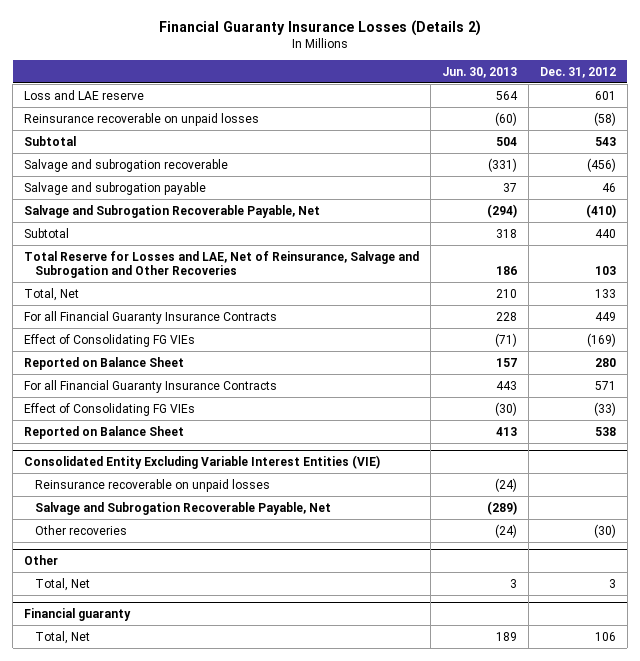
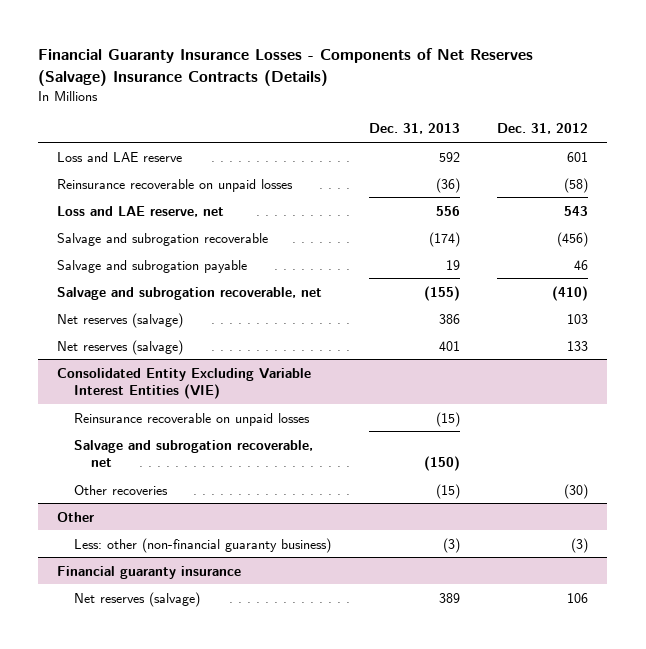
- Financial Guaranty Insurance Losses (Details 2)
+ Financial Guaranty Insurance Losses - Components of Net Reserves (Salvage) Insurance Contracts (Details)
- | Jun. 30, 2013 | Dec. 31, 2012
+ | Dec. 31, 2013 | Dec. 31, 2012
- Subtotal | 504 | 543
+ Loss and LAE reserve, net | 556 | 543
- Salvage and Subrogation Recoverable Payable, Net | (294) | (410)
- Subtotal | 318 | 440
- Total Reserve for Losses and LAE, Net of Reinsurance, Salvage and Subrogation and Other Recoveries | 186 | 103
- Total, Net | 210 | 133
- For all Financial Guaranty Insurance Contracts | 228 | 449
- Effect of Consolidating FG VIEs | (71) | (169)
- Reported on Balance Sheet | 157 | 280
- For all Financial Guaranty Insurance Contracts | 443 | 571
- Effect of Consolidating FG VIEs | (30) | (33)
- Reported on Balance Sheet | 413 | 538
+ Salvage and subrogation recoverable, net | (155) | (410)
+ Net reserves (salvage) | 386 | 103
+ Net reserves (salvage) | 401 | 133
@ Consolidated Entity Excluding Variable Interest Entities (VIE)
- Salvage and Subrogation Recoverable Payable, Net | (289) |
+ Salvage and subrogation recoverable, net | (150) |
@ Other
- Total, Net | 3 | 3
- Financial guaranty
- Total, Net | 189 | 106
@ Other
+ Less: other (non-financial guaranty business) | (3) | (3)
+ Financial guaranty insurance
+ Net reserves (salvage) | 389 | 106

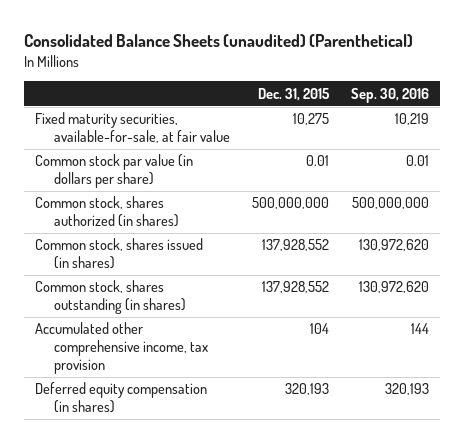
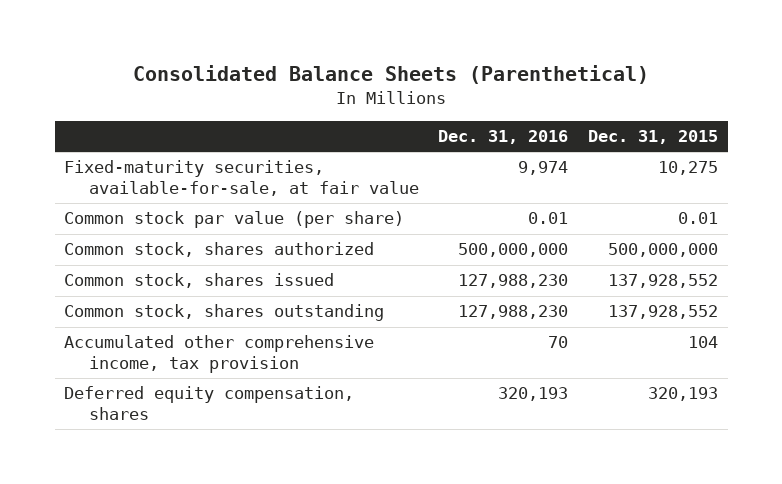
- Consolidated Balance Sheets (unaudited) (Parenthetical)
+ Consolidated Balance Sheets (Parenthetical)
- | Dec. 31, 2015 | Sep. 30, 2016
+ | Dec. 31, 2016 | Dec. 31, 2015
- Fixed maturity securities, available-for-sale, at fair value | 10,275 | 10,219
- Common stock par value (in dollars per share) | 0.01 | 0.01
- Common stock, shares authorized (in shares) | 500,000,000 | 500,000,000
- Common stock, shares issued (in shares) | 137,928,552 | 130,972,620
- Common stock, shares outstanding (in shares) | 137,928,552 | 130,972,620
+ Fixed-maturity securities, available-for-sale, at fair value | 9,974 | 10,275
+ Common stock par value (per share) | 0.01 | 0.01
+ Common stock, shares authorized | 500,000,000 | 500,000,000
+ Common stock, shares issued | 127,988,230 | 137,928,552
+ Common stock, shares outstanding | 127,988,230 | 137,928,552
- Deferred equity compensation (in shares) | 320,193 | 320,193
+ Deferred equity compensation, shares | 320,193 | 320,193

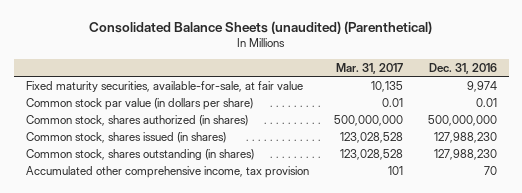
- Consolidated Balance Sheets (Parenthetical)
+ Consolidated Balance Sheets (unaudited) (Parenthetical)
- | Dec. 31, 2016 | Dec. 31, 2015
+ | Mar. 31, 2017 | Dec. 31, 2016
- Fixed-maturity securities, available-for-sale, at fair value | 9,974 | 10,275
- Common stock par value (per share) | 0.01 | 0.01
- Common stock, shares authorized | 500,000,000 | 500,000,000
- Common stock, shares issued | 127,988,230 | 137,928,552
- Common stock, shares outstanding | 127,988,230 | 137,928,552
+ Fixed maturity securities, available-for-sale, at fair value | 10,135 | 9,974
+ Common stock par value (in dollars per share) | 0.01 | 0.01
+ Common stock, shares authorized (in shares) | 500,000,000 | 500,000,000
+ Common stock, shares issued (in shares) | 123,028,528 | 127,988,230
+ Common stock, shares outstanding (in shares) | 123,028,528 | 127,988,230
- Deferred equity compensation, shares | 320,193 | 320,193

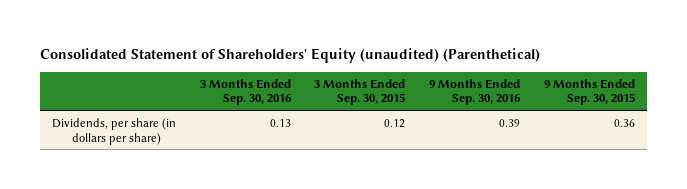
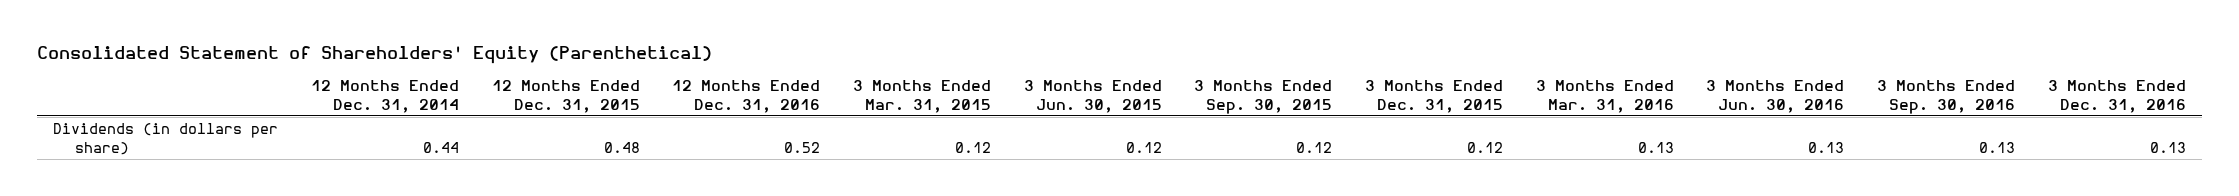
- Consolidated Statement of Shareholders' Equity (unaudited) (Parenthetical)
+ Consolidated Statement of Shareholders' Equity (Parenthetical)
- | 3 Months Ended Sep. 30, 2016 | 3 Months Ended Sep. 30, 2015 | 9 Months Ended Sep. 30, 2016 | 9 Months Ended Sep. 30, 2015
+ | 12 Months Ended Dec. 31, 2014 | 12 Months Ended Dec. 31, 2015 | 12 Months Ended Dec. 31, 2016 | 3 Months Ended Mar. 31, 2015 | 3 Months Ended Jun. 30, 2015 | 3 Months Ended Sep. 30, 2015 | 3 Months Ended Dec. 31, 2015 | 3 Months Ended Mar. 31, 2016 | 3 Months Ended Jun. 30, 2016 | 3 Months Ended Sep. 30, 2016 | 3 Months Ended Dec. 31, 2016
- Dividends, per share (in dollars per share) | 0.13 | 0.12 | 0.39 | 0.36
+ Dividends (in dollars per share) | 0.44 | 0.48 | 0.52 | 0.12 | 0.12 | 0.12 | 0.12 | 0.13 | 0.13 | 0.13 | 0.13

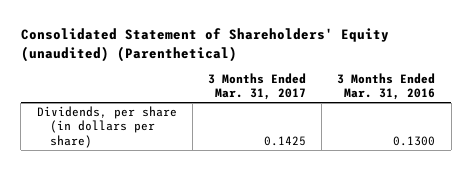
- Consolidated Statement of Shareholders' Equity (Parenthetical)
+ Consolidated Statement of Shareholders' Equity (unaudited) (Parenthetical)
- | 12 Months Ended Dec. 31, 2014 | 12 Months Ended Dec. 31, 2015 | 12 Months Ended Dec. 31, 2016 | 3 Months Ended Mar. 31, 2015 | 3 Months Ended Jun. 30, 2015 | 3 Months Ended Sep. 30, 2015 | 3 Months Ended Dec. 31, 2015 | 3 Months Ended Mar. 31, 2016 | 3 Months Ended Jun. 30, 2016 | 3 Months Ended Sep. 30, 2016 | 3 Months Ended Dec. 31, 2016
+ | 3 Months Ended Mar. 31, 2017 | 3 Months Ended Mar. 31, 2016
- Dividends (in dollars per share) | 0.44 | 0.48 | 0.52 | 0.12 | 0.12 | 0.12 | 0.12 | 0.13 | 0.13 | 0.13 | 0.13
+ Dividends, per share (in dollars per share) | 0.1425 | 0.1300

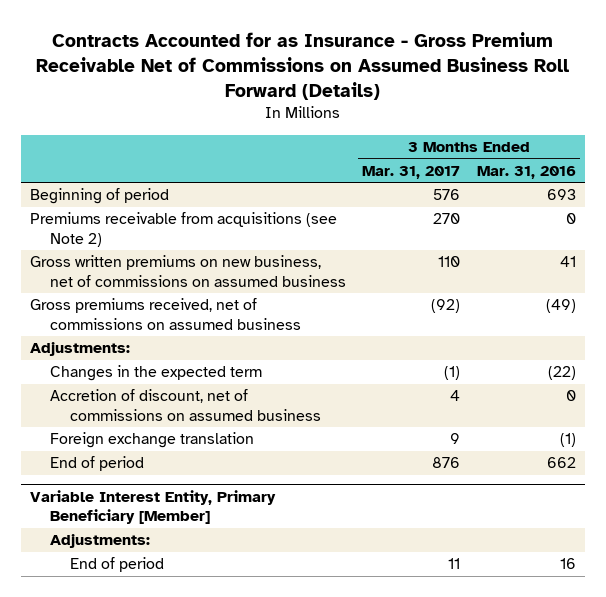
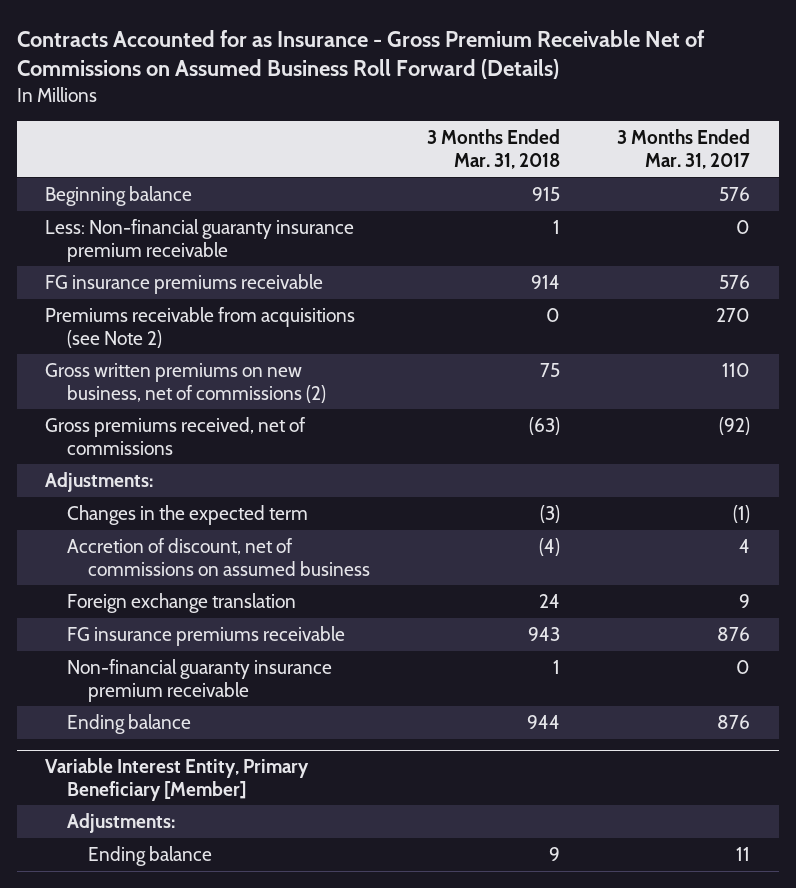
- | 3 Months Ended Mar. 31, 2017 | 3 Months Ended Mar. 31, 2016
+ | 3 Months Ended Mar. 31, 2018 | 3 Months Ended Mar. 31, 2017
- Beginning of period | 576 | 693
+ Beginning balance | 915 | 576
+ Less: Non-financial guaranty insurance premium receivable | 1 | 0
+ FG insurance premiums receivable | 914 | 576
- Gross written premiums on new business, net of commissions on assumed business | 110 | 41
- Gross premiums received, net of commissions on assumed business | (92) | (49)
+ Gross written premiums on new business, net of commissions (2) | 75 | 110
+ Gross premiums received, net of commissions | (63) | (92)
- End of period | 876 | 662
+ FG insurance premiums receivable | 943 | 876
+ Non-financial guaranty insurance premium receivable | 1 | 0
+ Ending balance | 944 | 876
@ Variable Interest Entity, Primary Beneficiary [Member]
- End of period | 11 | 16
+ Ending balance | 9 | 11

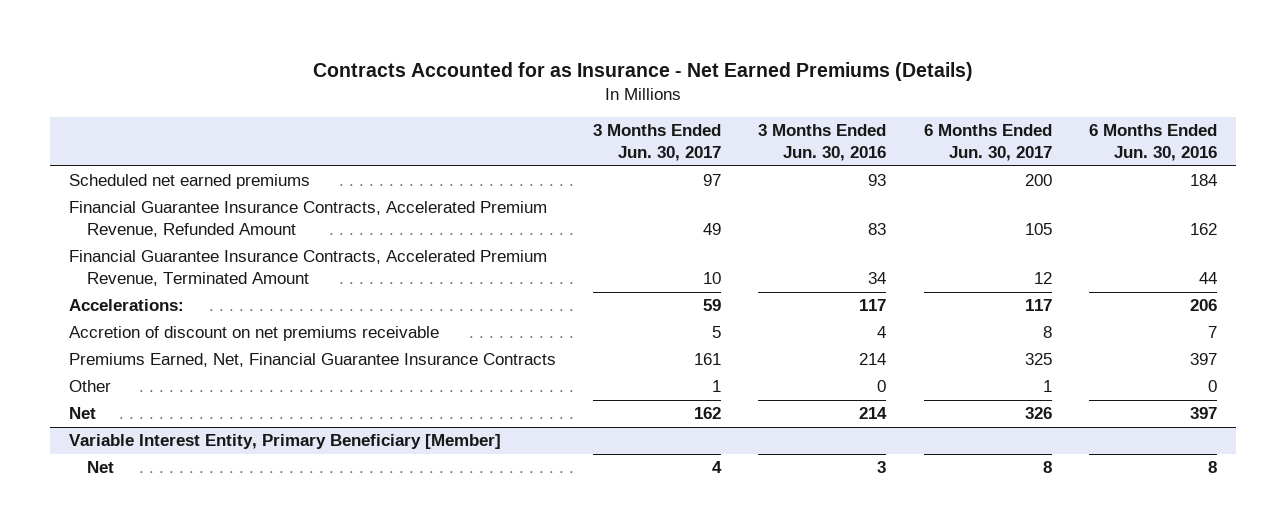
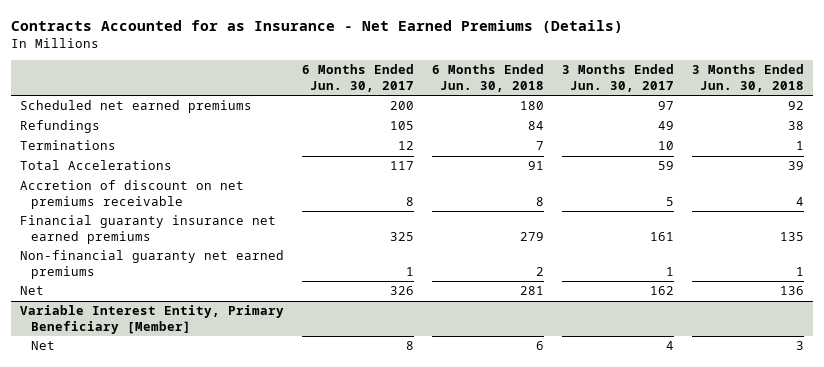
- | 3 Months Ended Jun. 30, 2017 | 3 Months Ended Jun. 30, 2016 | 6 Months Ended Jun. 30, 2017 | 6 Months Ended Jun. 30, 2016
+ | 6 Months Ended Jun. 30, 2017 | 6 Months Ended Jun. 30, 2018 | 3 Months Ended Jun. 30, 2017 | 3 Months Ended Jun. 30, 2018
- Financial Guarantee Insurance Contracts, Accelerated Premium Revenue, Refunded Amount | 49 | 83 | 105 | 162
- Financial Guarantee Insurance Contracts, Accelerated Premium Revenue, Terminated Amount | 10 | 34 | 12 | 44
- Accelerations: | 59 | 117 | 117 | 206
+ Refundings | 105 | 84 | 49 | 38
+ Terminations | 12 | 7 | 10 | 1
+ Total Accelerations | 117 | 91 | 59 | 39
- Premiums Earned, Net, Financial Guarantee Insurance Contracts | 161 | 214 | 325 | 397
- Other | 1 | 0 | 1 | 0
+ Financial guaranty insurance net earned premiums | 325 | 279 | 161 | 135
+ Non-financial guaranty net earned premiums | 1 | 2 | 1 | 1

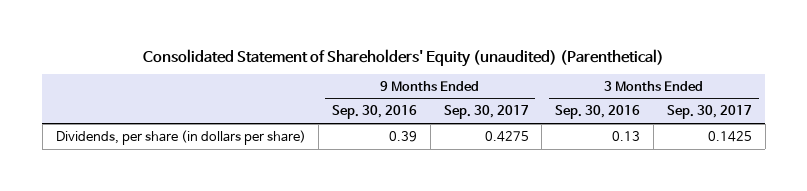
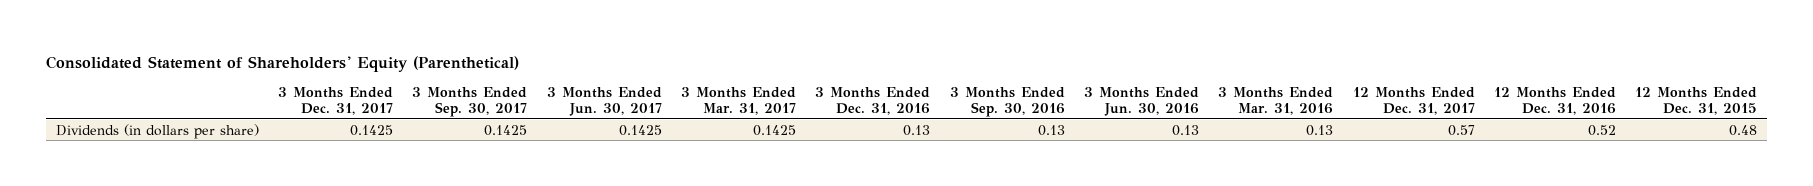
- Consolidated Statement of Shareholders' Equity (unaudited) (Parenthetical)
+ Consolidated Statement of Shareholders' Equity (Parenthetical)
- | 9 Months Ended Sep. 30, 2016 | 9 Months Ended Sep. 30, 2017 | 3 Months Ended Sep. 30, 2016 | 3 Months Ended Sep. 30, 2017
+ | 3 Months Ended Dec. 31, 2017 | 3 Months Ended Sep. 30, 2017 | 3 Months Ended Jun. 30, 2017 | 3 Months Ended Mar. 31, 2017 | 3 Months Ended Dec. 31, 2016 | 3 Months Ended Sep. 30, 2016 | 3 Months Ended Jun. 30, 2016 | 3 Months Ended Mar. 31, 2016 | 12 Months Ended Dec. 31, 2017 | 12 Months Ended Dec. 31, 2016 | 12 Months Ended Dec. 31, 2015
- Dividends, per share (in dollars per share) | 0.39 | 0.4275 | 0.13 | 0.1425
+ Dividends (in dollars per share) | 0.1425 | 0.1425 | 0.1425 | 0.1425 | 0.13 | 0.13 | 0.13 | 0.13 | 0.57 | 0.52 | 0.48

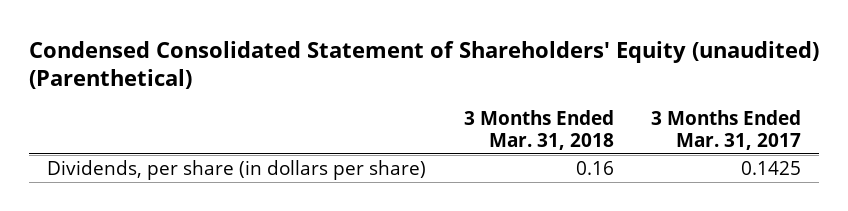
- Consolidated Statement of Shareholders' Equity (Parenthetical)
+ Condensed Consolidated Statement of Shareholders' Equity (unaudited) (Parenthetical)
- | 3 Months Ended Dec. 31, 2017 | 3 Months Ended Sep. 30, 2017 | 3 Months Ended Jun. 30, 2017 | 3 Months Ended Mar. 31, 2017 | 3 Months Ended Dec. 31, 2016 | 3 Months Ended Sep. 30, 2016 | 3 Months Ended Jun. 30, 2016 | 3 Months Ended Mar. 31, 2016 | 12 Months Ended Dec. 31, 2017 | 12 Months Ended Dec. 31, 2016 | 12 Months Ended Dec. 31, 2015
+ | 3 Months Ended Mar. 31, 2018 | 3 Months Ended Mar. 31, 2017
- Dividends (in dollars per share) | 0.1425 | 0.1425 | 0.1425 | 0.1425 | 0.13 | 0.13 | 0.13 | 0.13 | 0.57 | 0.52 | 0.48
+ Dividends, per share (in dollars per share) | 0.16 | 0.1425

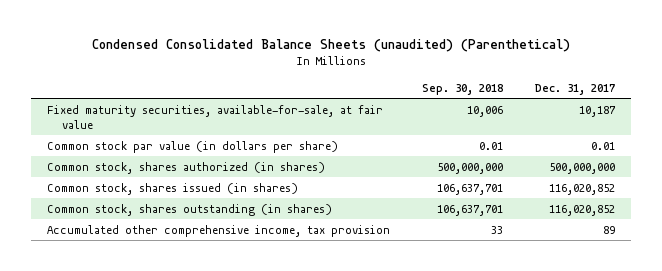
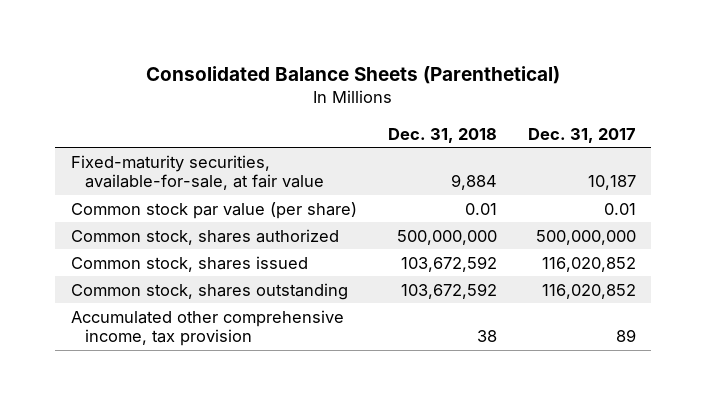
- Condensed Consolidated Balance Sheets (unaudited) (Parenthetical)
+ Consolidated Balance Sheets (Parenthetical)
- | Sep. 30, 2018 | Dec. 31, 2017
+ | Dec. 31, 2018 | Dec. 31, 2017
- Fixed maturity securities, available-for-sale, at fair value | 10,006 | 10,187
- Common stock par value (in dollars per share) | 0.01 | 0.01
- Common stock, shares authorized (in shares) | 500,000,000 | 500,000,000
- Common stock, shares issued (in shares) | 106,637,701 | 116,020,852
- Common stock, shares outstanding (in shares) | 106,637,701 | 116,020,852
+ Fixed-maturity securities, available-for-sale, at fair value | 9,884 | 10,187
+ Common stock par value (per share) | 0.01 | 0.01
+ Common stock, shares authorized | 500,000,000 | 500,000,000
+ Common stock, shares issued | 103,672,592 | 116,020,852
+ Common stock, shares outstanding | 103,672,592 | 116,020,852

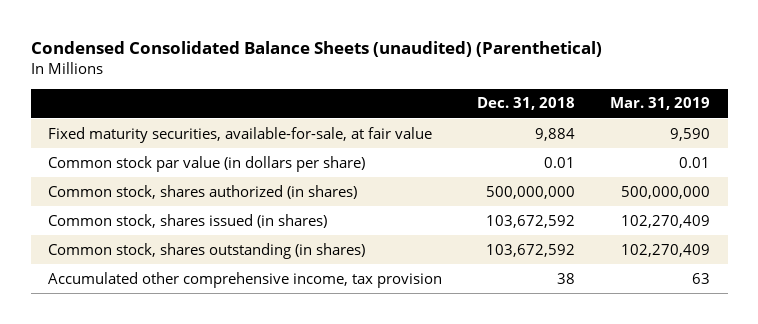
- Consolidated Balance Sheets (Parenthetical)
+ Condensed Consolidated Balance Sheets (unaudited) (Parenthetical)
- | Dec. 31, 2018 | Dec. 31, 2017
+ | Dec. 31, 2018 | Mar. 31, 2019
- Fixed-maturity securities, available-for-sale, at fair value | 9,884 | 10,187
- Common stock par value (per share) | 0.01 | 0.01
- Common stock, shares authorized | 500,000,000 | 500,000,000
- Common stock, shares issued | 103,672,592 | 116,020,852
- Common stock, shares outstanding | 103,672,592 | 116,020,852
+ Fixed maturity securities, available-for-sale, at fair value | 9,884 | 9,590
+ Common stock par value (in dollars per share) | 0.01 | 0.01
+ Common stock, shares authorized (in shares) | 500,000,000 | 500,000,000
+ Common stock, shares issued (in shares) | 103,672,592 | 102,270,409
+ Common stock, shares outstanding (in shares) | 103,672,592 | 102,270,409

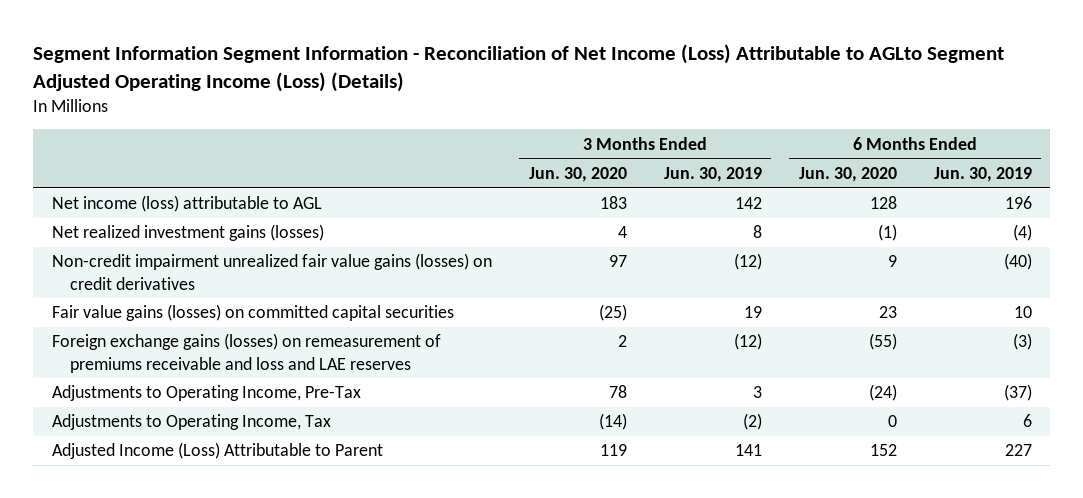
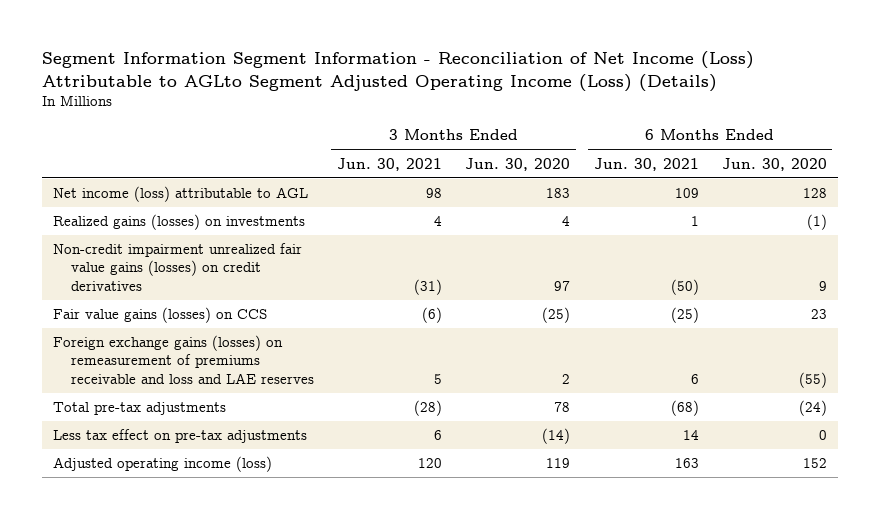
- | 3 Months Ended Jun. 30, 2020 | 3 Months Ended Jun. 30, 2019 | 6 Months Ended Jun. 30, 2020 | 6 Months Ended Jun. 30, 2019
+ | 3 Months Ended Jun. 30, 2021 | 3 Months Ended Jun. 30, 2020 | 6 Months Ended Jun. 30, 2021 | 6 Months Ended Jun. 30, 2020
- Net realized investment gains (losses) | 4 | 8 | (1) | (4)
+ Realized gains (losses) on investments | 4 | 4 | 1 | (1)
- Fair value gains (losses) on committed capital securities | (25) | 19 | 23 | 10
+ Fair value gains (losses) on CCS | (6) | (25) | (25) | 23
- Adjustments to Operating Income, Pre-Tax | 78 | 3 | (24) | (37)
- Adjustments to Operating Income, Tax | (14) | (2) | 0 | 6
- Adjusted Income (Loss) Attributable to Parent | 119 | 141 | 152 | 227
+ Total pre-tax adjustments | (28) | 78 | (68) | (24)
+ Less tax effect on pre-tax adjustments | 6 | (14) | 14 | 0
+ Adjusted operating income (loss) | 120 | 119 | 163 | 152

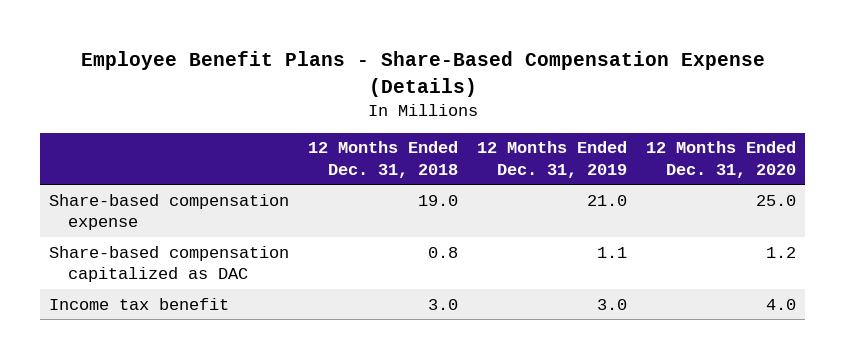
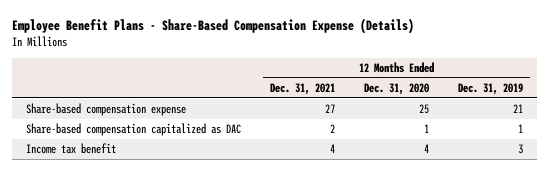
- | 12 Months Ended Dec. 31, 2018 | 12 Months Ended Dec. 31, 2019 | 12 Months Ended Dec. 31, 2020
+ | 12 Months Ended Dec. 31, 2021 | 12 Months Ended Dec. 31, 2020 | 12 Months Ended Dec. 31, 2019
- Share-based compensation expense | 19.0 | 21.0 | 25.0
- Share-based compensation capitalized as DAC | 0.8 | 1.1 | 1.2
- Income tax benefit | 3.0 | 3.0 | 4.0
+ Share-based compensation expense | 27 | 25 | 21
+ Share-based compensation capitalized as DAC | 2 | 1 | 1
+ Income tax benefit | 4 | 4 | 3

